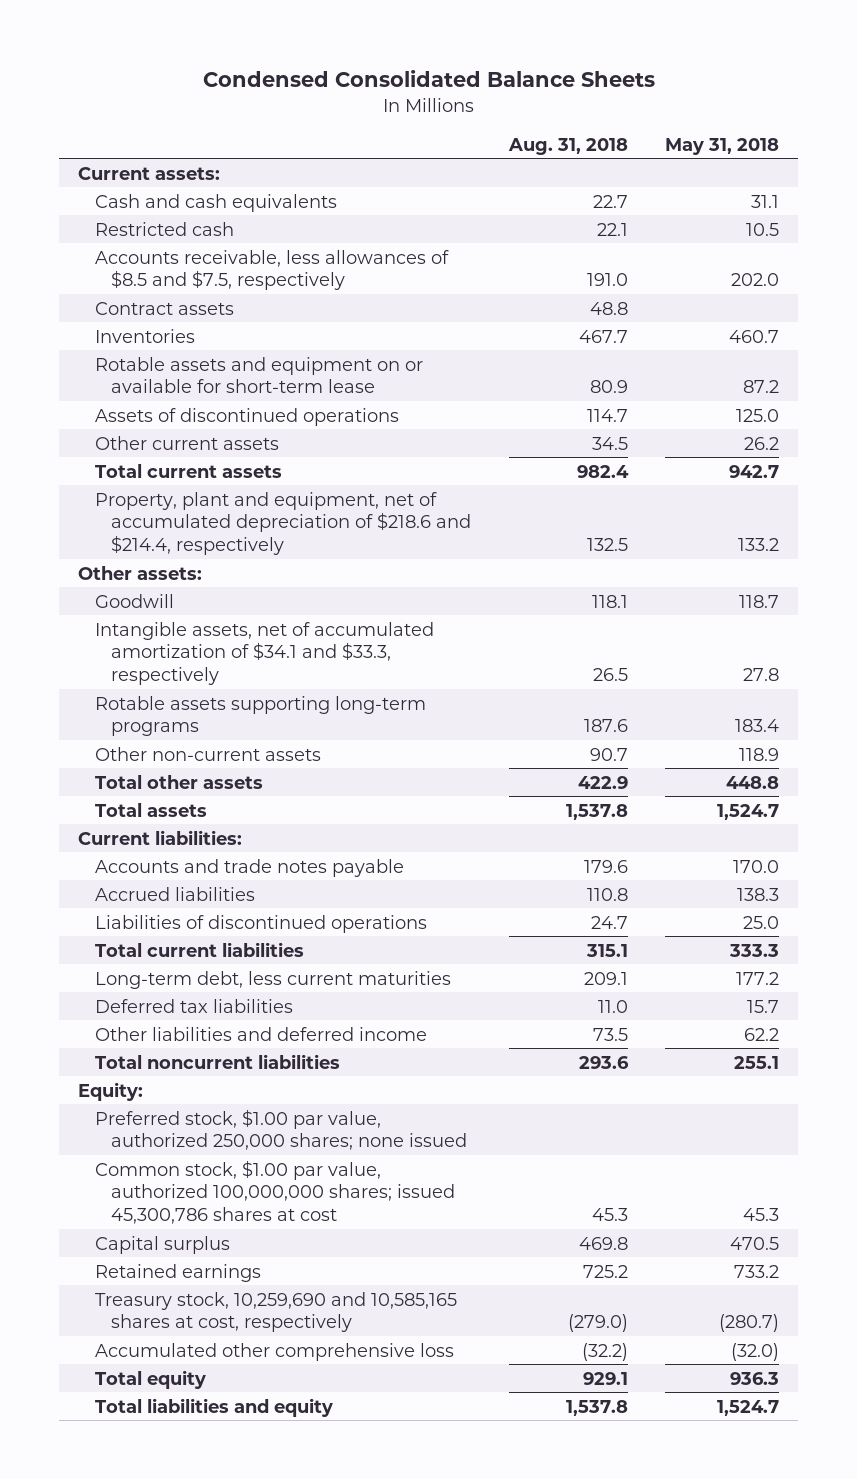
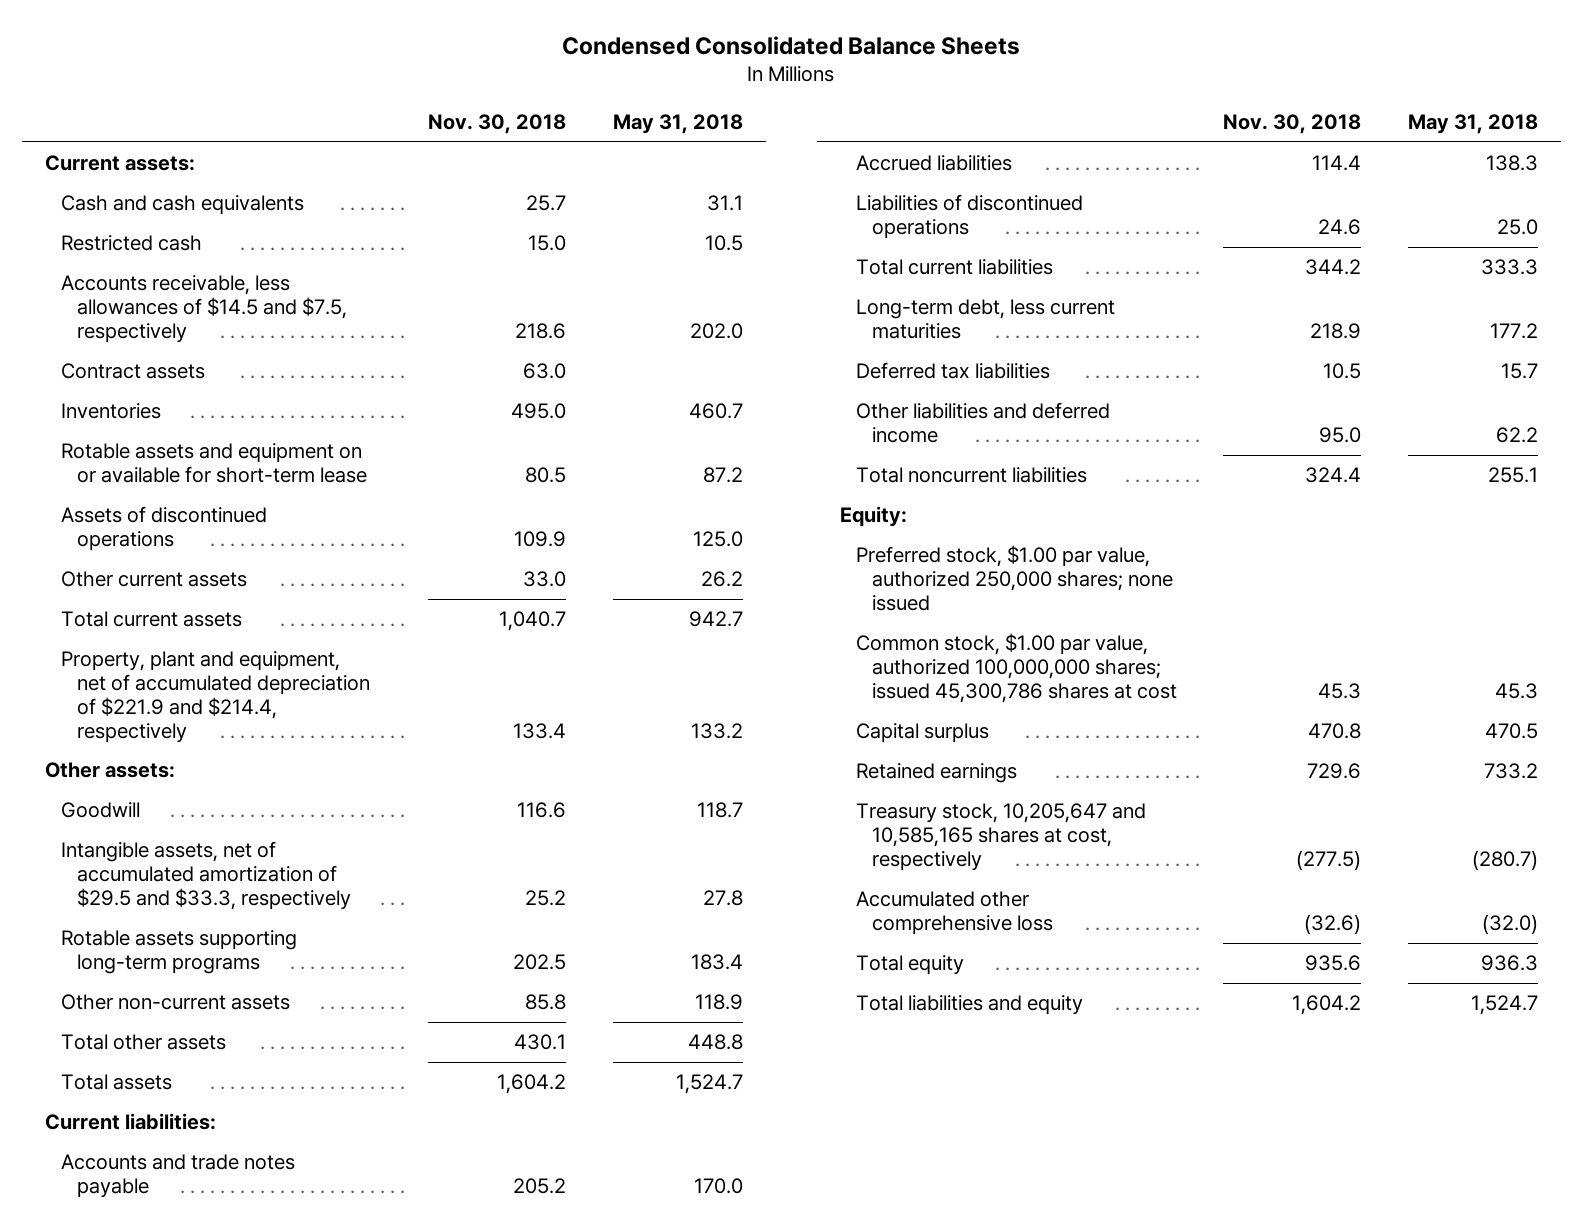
- | Aug. 31, 2018 | May 31, 2018
+ | Nov. 30, 2018 | May 31, 2018
- Accounts receivable, less allowances of $8.5 and $7.5, respectively | 191.0 | 202.0
+ Accounts receivable, less allowances of $14.5 and $7.5, respectively | 218.6 | 202.0
- Property, plant and equipment, net of accumulated depreciation of $218.6 and $214.4, respectively | 132.5 | 133.2
+ Property, plant and equipment, net of accumulated depreciation of $221.9 and $214.4, respectively | 133.4 | 133.2
- Intangible assets, net of accumulated amortization of $34.1 and $33.3, respectively | 26.5 | 27.8
+ Intangible assets, net of accumulated amortization of $29.5 and $33.3, respectively | 25.2 | 27.8
- Treasury stock, 10,259,690 and 10,585,165 shares at cost, respectively | (279.0) | (280.7)
+ Treasury stock, 10,205,647 and 10,585,165 shares at cost, respectively | (277.5) | (280.7)

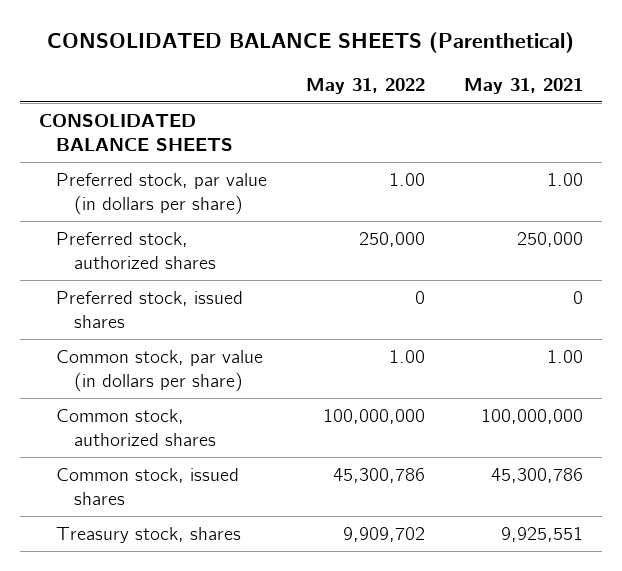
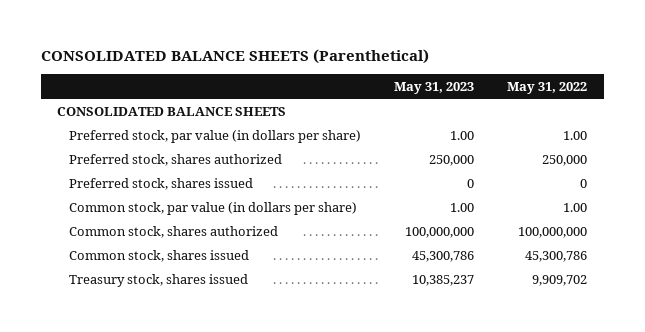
- | May 31, 2022 | May 31, 2021
+ | May 31, 2023 | May 31, 2022
- Preferred stock, authorized shares | 250,000 | 250,000
- Preferred stock, issued shares | 0 | 0
+ Preferred stock, shares authorized | 250,000 | 250,000
+ Preferred stock, shares issued | 0 | 0
- Common stock, authorized shares | 100,000,000 | 100,000,000
- Common stock, issued shares | 45,300,786 | 45,300,786
- Treasury stock, shares | 9,909,702 | 9,925,551
+ Common stock, shares authorized | 100,000,000 | 100,000,000
+ Common stock, shares issued | 45,300,786 | 45,300,786
+ Treasury stock, shares issued | 10,385,237 | 9,909,702

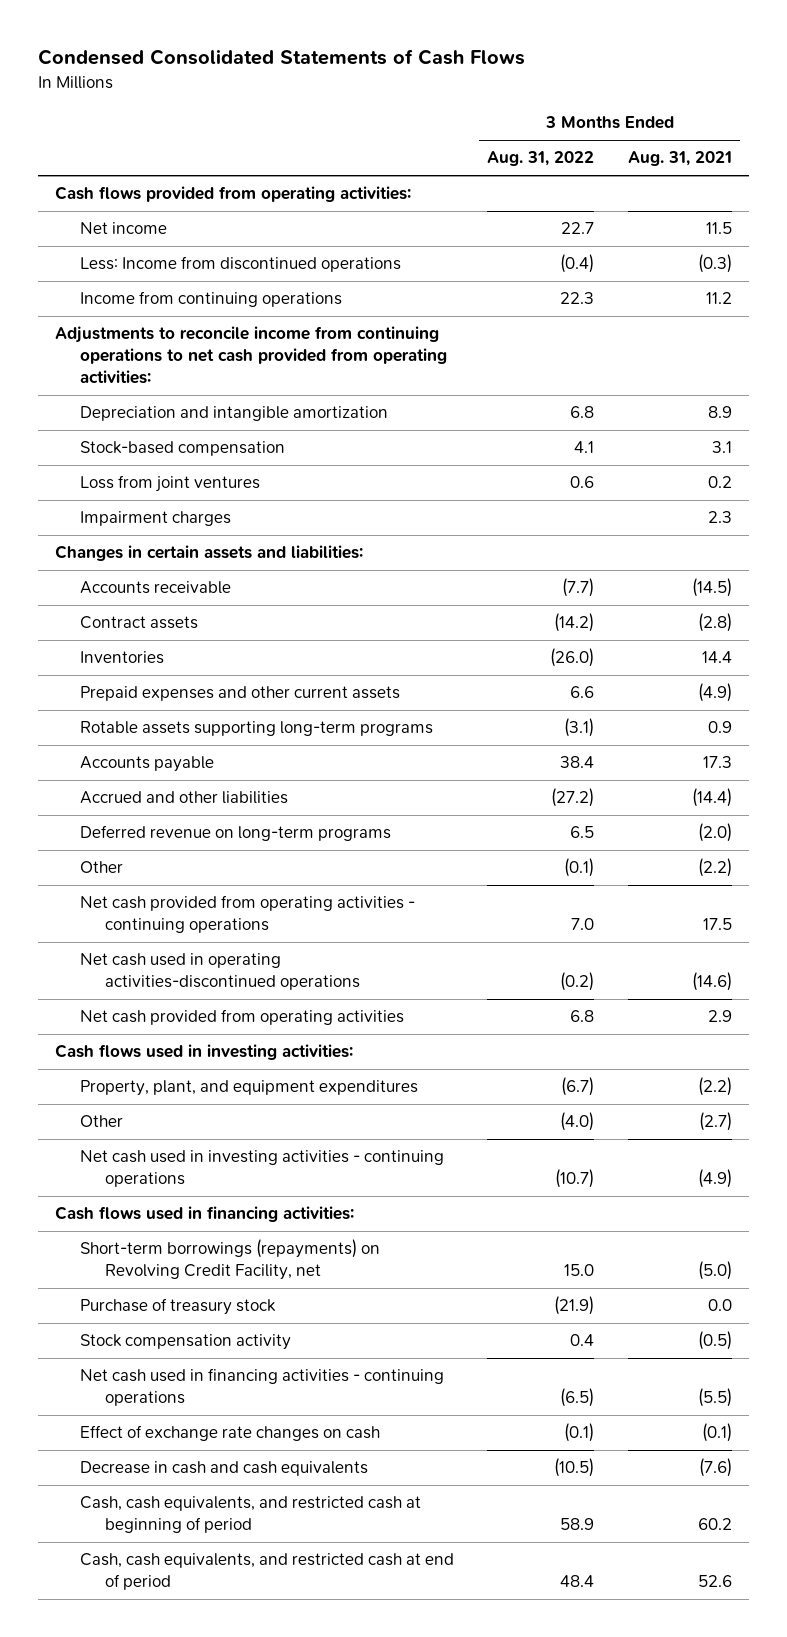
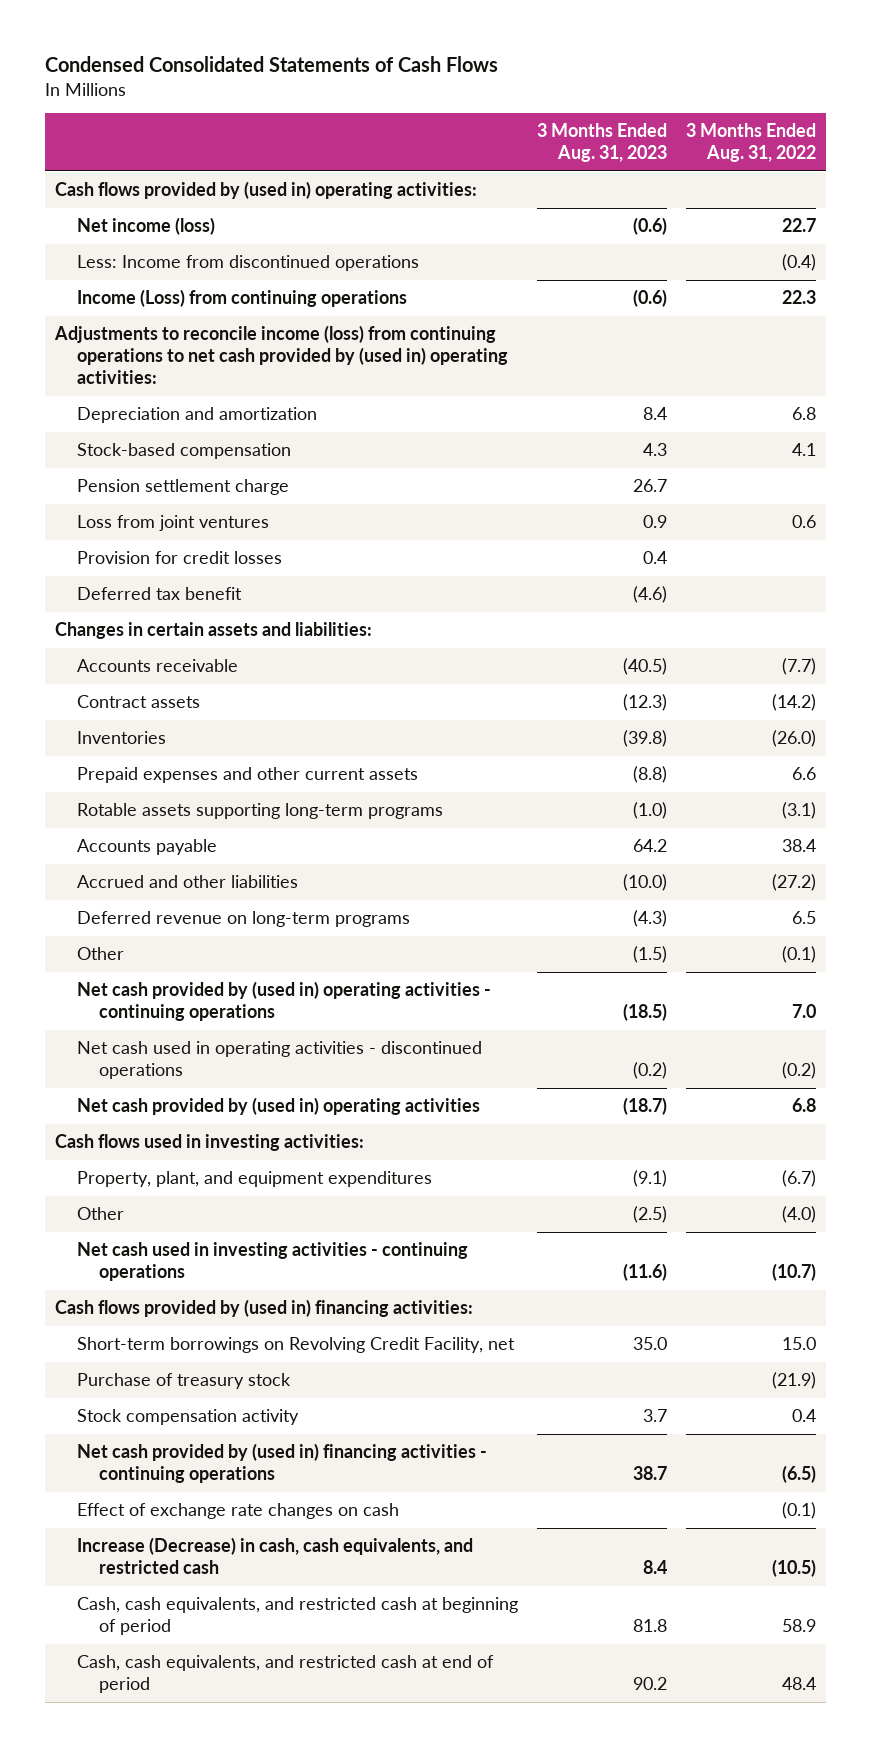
- | 3 Months Ended Aug. 31, 2022 | 3 Months Ended Aug. 31, 2021
+ | 3 Months Ended Aug. 31, 2023 | 3 Months Ended Aug. 31, 2022
- Cash flows provided from operating activities:
- Net income | 22.7 | 11.5
+ Cash flows provided by (used in) operating activities:
+ Net income (loss) | (0.6) | 22.7
- Income from continuing operations | 22.3 | 11.2
- Adjustments to reconcile income from continuing operations to net cash provided from operating activities:
- Depreciation and intangible amortization | 6.8 | 8.9
+ Income (Loss) from continuing operations | (0.6) | 22.3
+ Adjustments to reconcile income (loss) from continuing operations to net cash provided by (used in) operating activities:
+ Depreciation and amortization | 8.4 | 6.8
+ Pension settlement charge | 26.7 |
- Impairment charges | | 2.3
+ Provision for credit losses | 0.4 |
+ Deferred tax benefit | (4.6) |
- Net cash provided from operating activities - continuing operations | 7.0 | 17.5
- Net cash used in operating activities-discontinued operations | (0.2) | (14.6)
- Net cash provided from operating activities | 6.8 | 2.9
+ Net cash provided by (used in) operating activities - continuing operations | (18.5) | 7.0
+ Net cash used in operating activities - discontinued operations | (0.2) | (0.2)
+ Net cash provided by (used in) operating activities | (18.7) | 6.8
- Cash flows used in financing activities:
- Short-term borrowings (repayments) on Revolving Credit Facility, net | 15.0 | (5.0)
+ Cash flows provided by (used in) financing activities:
+ Short-term borrowings on Revolving Credit Facility, net | 35.0 | 15.0
- Net cash used in financing activities - continuing operations | (6.5) | (5.5)
+ Net cash provided by (used in) financing activities - continuing operations | 38.7 | (6.5)
- Decrease in cash and cash equivalents | (10.5) | (7.6)
+ Increase (Decrease) in cash, cash equivalents, and restricted cash | 8.4 | (10.5)

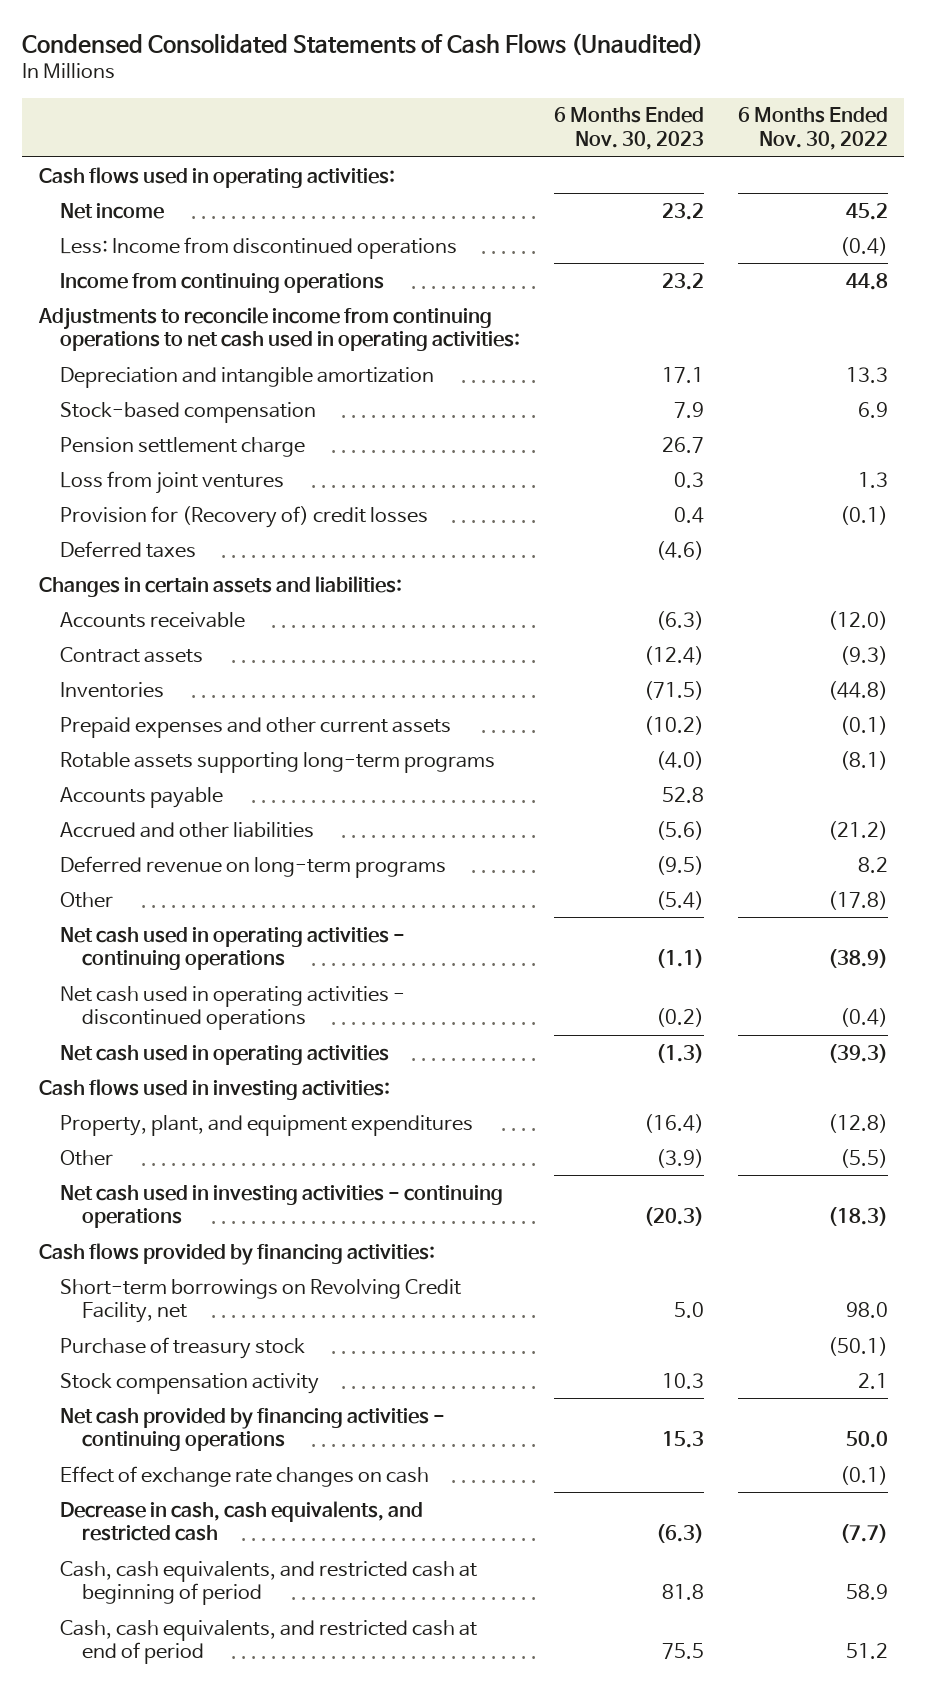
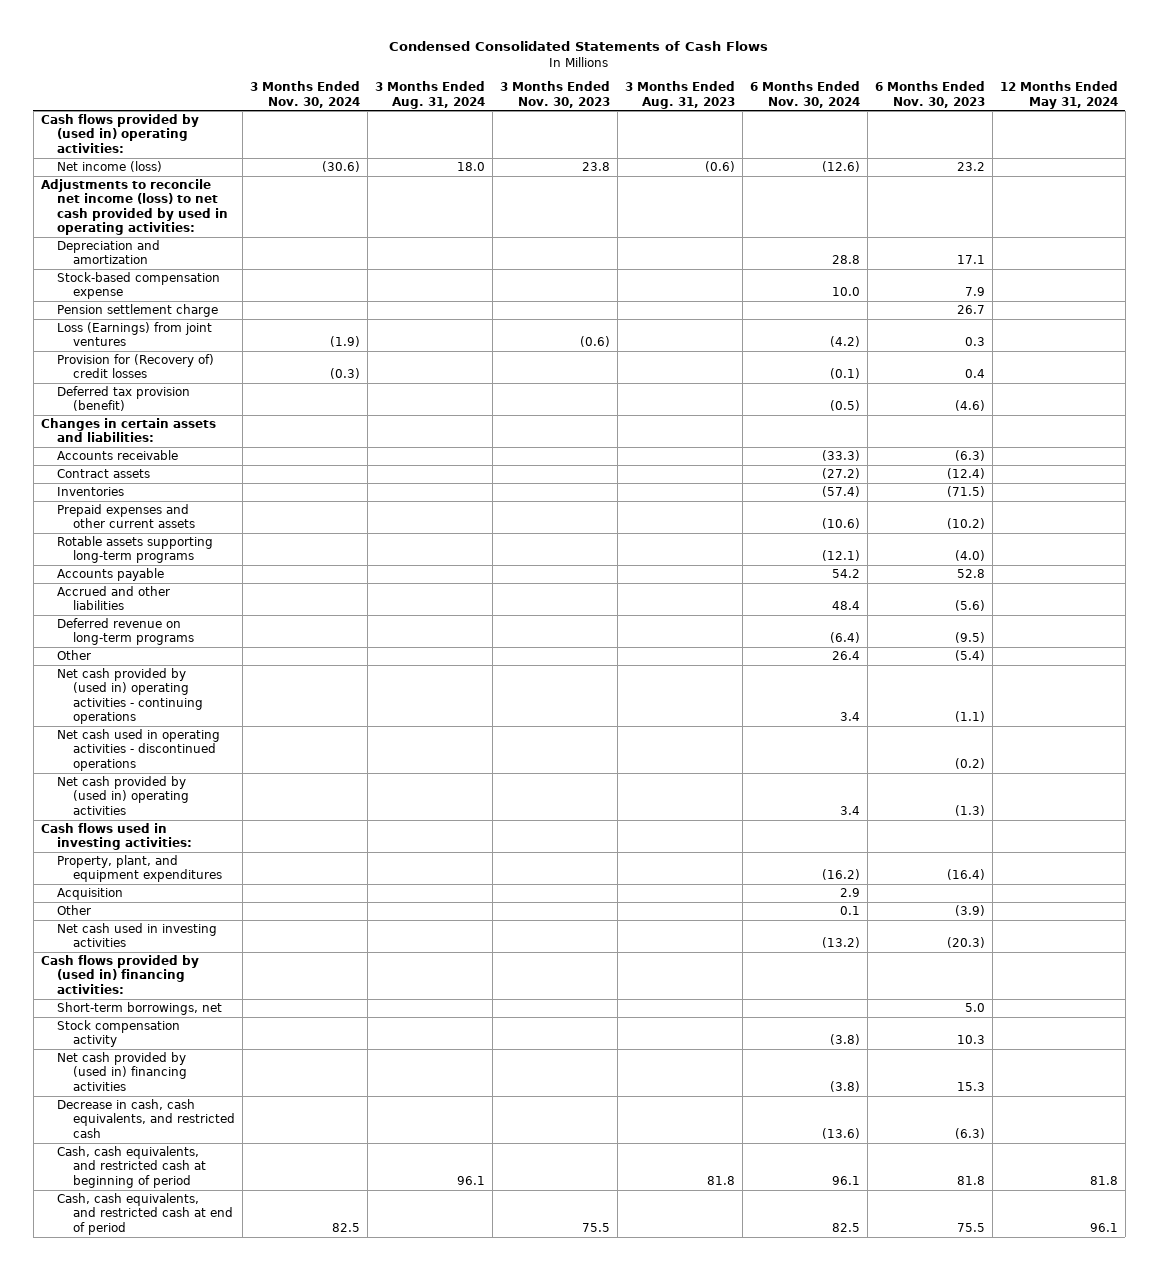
- Condensed Consolidated Statements of Cash Flows (Unaudited)
+ Condensed Consolidated Statements of Cash Flows
- | 6 Months Ended Nov. 30, 2023 | 6 Months Ended Nov. 30, 2022
+ | 3 Months Ended Nov. 30, 2024 | 3 Months Ended Aug. 31, 2024 | 3 Months Ended Nov. 30, 2023 | 3 Months Ended Aug. 31, 2023 | 6 Months Ended Nov. 30, 2024 | 6 Months Ended Nov. 30, 2023 | 12 Months Ended May 31, 2024
- Cash flows used in operating activities:
- Net income | 23.2 | 45.2
- Less: Income from discontinued operations | | (0.4)
- Income from continuing operations | 23.2 | 44.8
- Adjustments to reconcile income from continuing operations to net cash used in operating activities:
- Depreciation and intangible amortization | 17.1 | 13.3
- Stock-based compensation | 7.9 | 6.9
+ Cash flows provided by (used in) operating activities:
+ Net income (loss) | (30.6) | 18.0 | 23.8 | (0.6) | (12.6) | 23.2 |
+ Adjustments to reconcile net income (loss) to net cash provided by used in operating activities:
+ Depreciation and amortization | | | | | 28.8 | 17.1 |
+ Stock-based compensation expense | | | | | 10.0 | 7.9 |
- Loss from joint ventures | 0.3 | 1.3
+ Loss (Earnings) from joint ventures | (1.9) | | (0.6) | | (4.2) | 0.3 |
- Deferred taxes | (4.6) |
+ Deferred tax provision (benefit) | | | | | (0.5) | (4.6) |
- Net cash used in operating activities - continuing operations | (1.1) | (38.9)
+ Net cash provided by (used in) operating activities - continuing operations | | | | | 3.4 | (1.1) |
- Net cash used in operating activities | (1.3) | (39.3)
+ Net cash provided by (used in) operating activities | | | | | 3.4 | (1.3) |
+ Acquisition | | | | | 2.9 | |
- Net cash used in investing activities - continuing operations | (20.3) | (18.3)
- Cash flows provided by financing activities:
- Short-term borrowings on Revolving Credit Facility, net | 5.0 | 98.0
- Purchase of treasury stock | | (50.1)
+ Net cash used in investing activities | | | | | (13.2) | (20.3) |
+ Cash flows provided by (used in) financing activities:
+ Short-term borrowings, net | | | | | | 5.0 |
- Net cash provided by financing activities - continuing operations | 15.3 | 50.0
- Effect of exchange rate changes on cash | | (0.1)
+ Net cash provided by (used in) financing activities | | | | | (3.8) | 15.3 |

